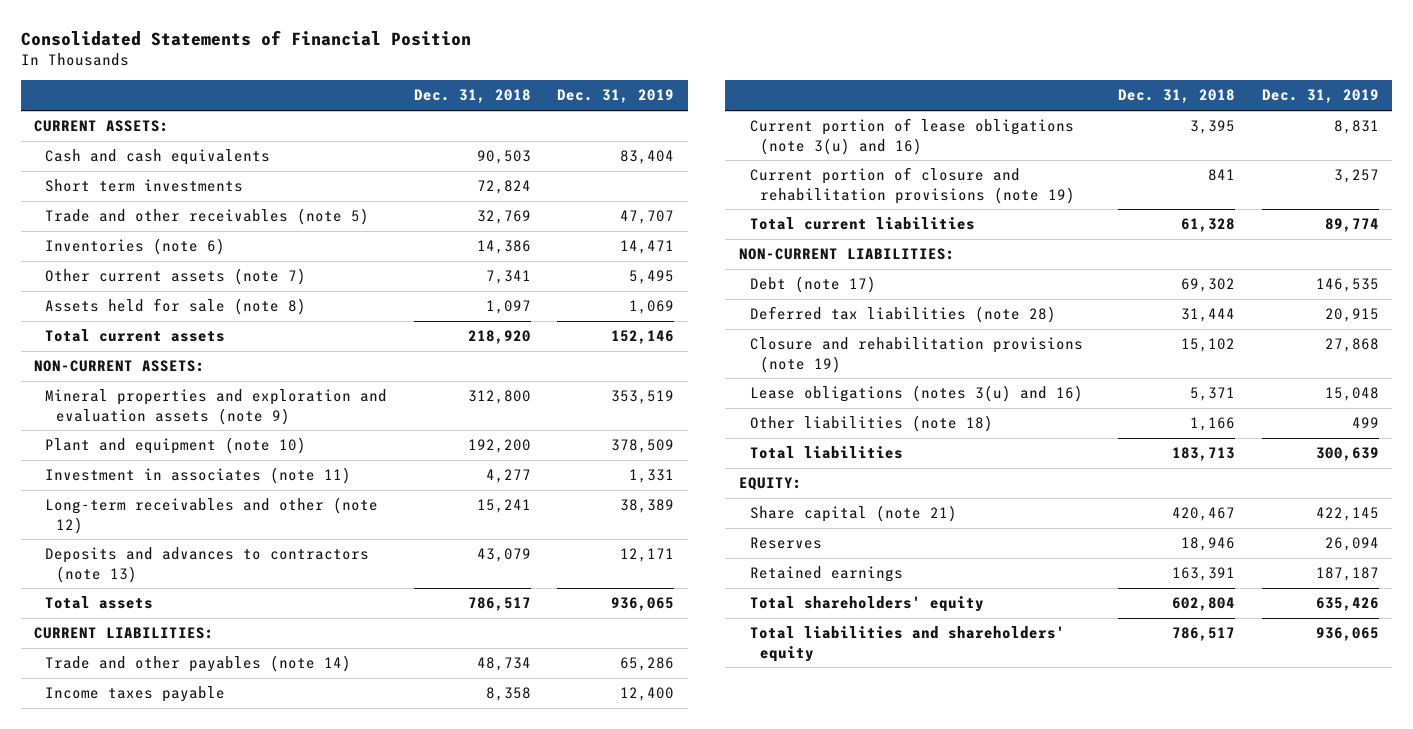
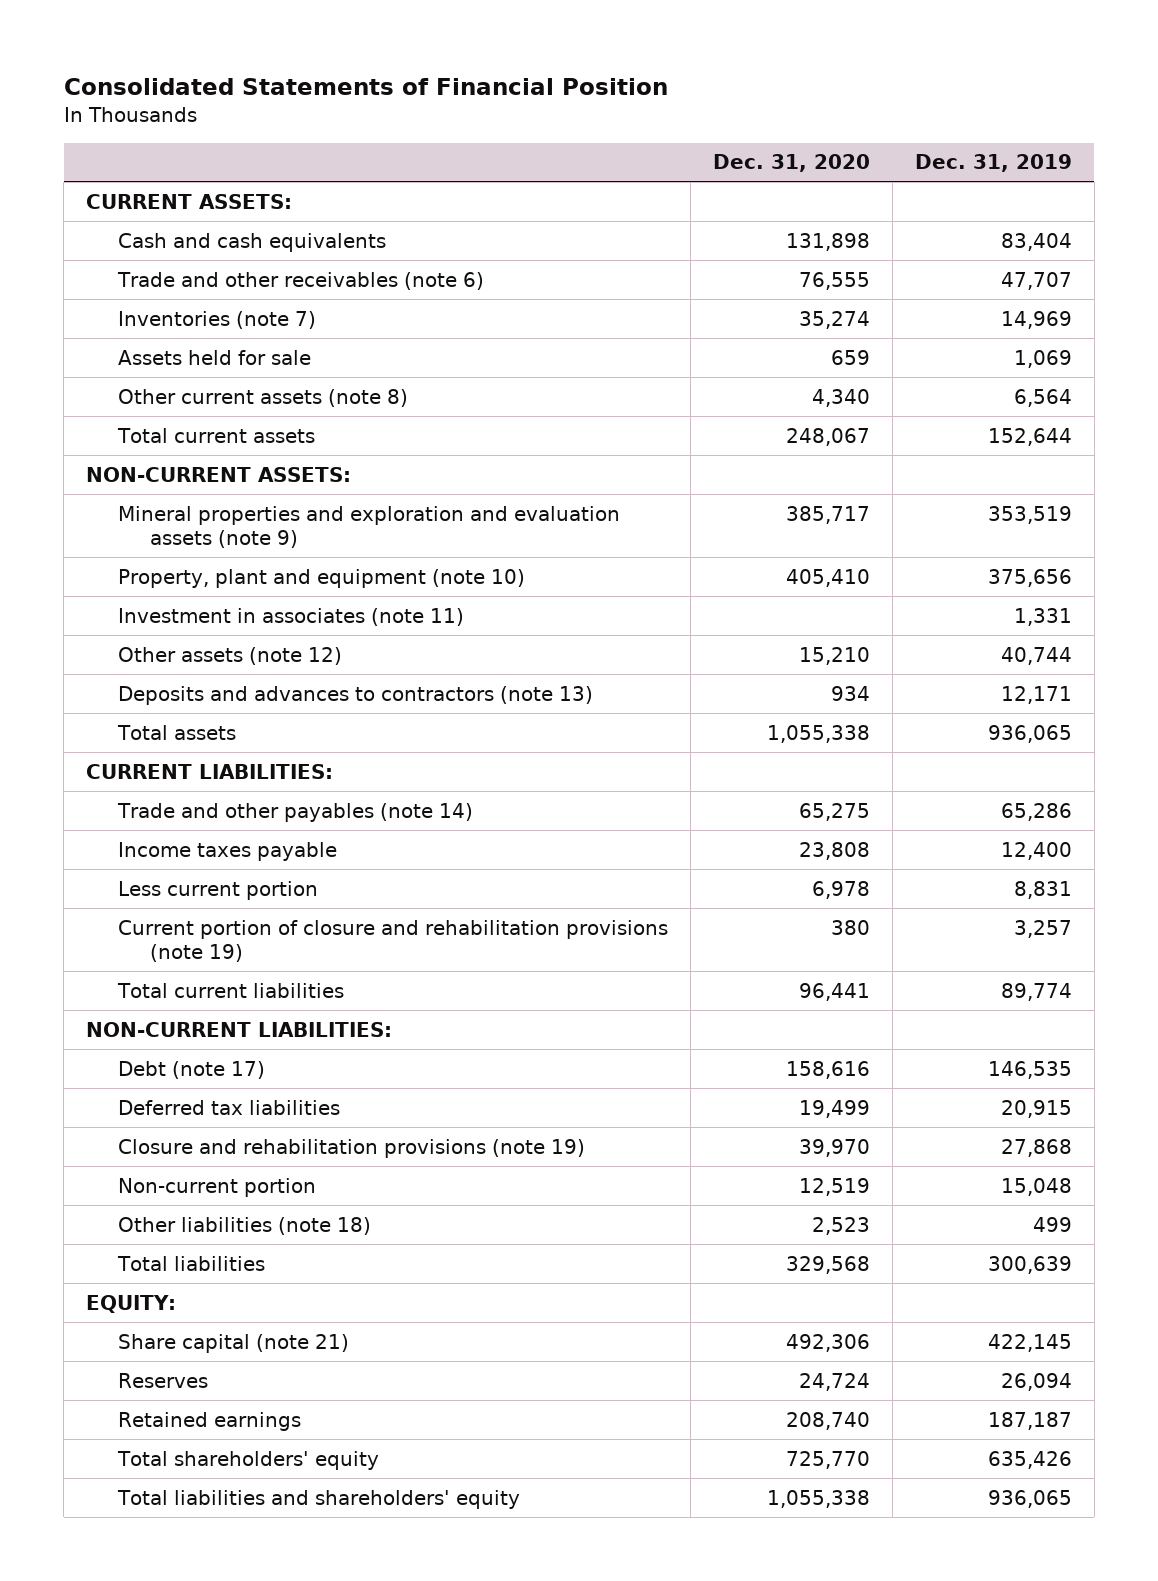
- | Dec. 31, 2018 | Dec. 31, 2019
+ | Dec. 31, 2020 | Dec. 31, 2019
- Short term investments | 72,824 |
- Trade and other receivables (note 5) | 32,769 | 47,707
- Inventories (note 6) | 14,386 | 14,471
- Other current assets (note 7) | 7,341 | 5,495
- Assets held for sale (note 8) | 1,097 | 1,069
- Total current assets | 218,920 | 152,146
+ Trade and other receivables (note 6) | 76,555 | 47,707
+ Inventories (note 7) | 35,274 | 14,969
+ Assets held for sale | 659 | 1,069
+ Other current assets (note 8) | 4,340 | 6,564
+ Total current assets | 248,067 | 152,644
- Plant and equipment (note 10) | 192,200 | 378,509
+ Property, plant and equipment (note 10) | 405,410 | 375,656
- Long-term receivables and other (note 12) | 15,241 | 38,389
+ Other assets (note 12) | 15,210 | 40,744
- Current portion of lease obligations (note 3(u) and 16) | 3,395 | 8,831
+ Less current portion | 6,978 | 8,831
- Deferred tax liabilities (note 28) | 31,444 | 20,915
+ Deferred tax liabilities | 19,499 | 20,915
- Lease obligations (notes 3(u) and 16) | 5,371 | 15,048
+ Non-current portion | 12,519 | 15,048

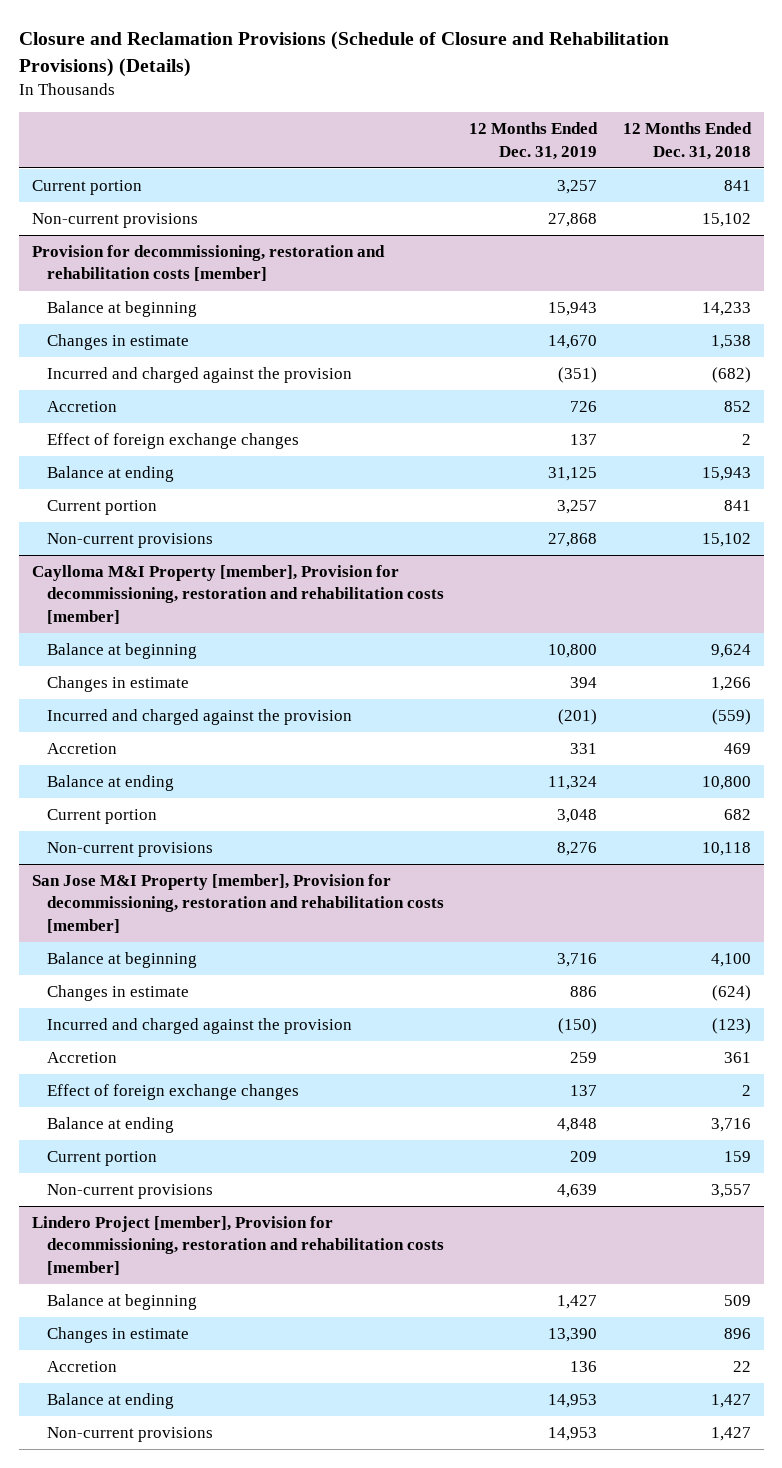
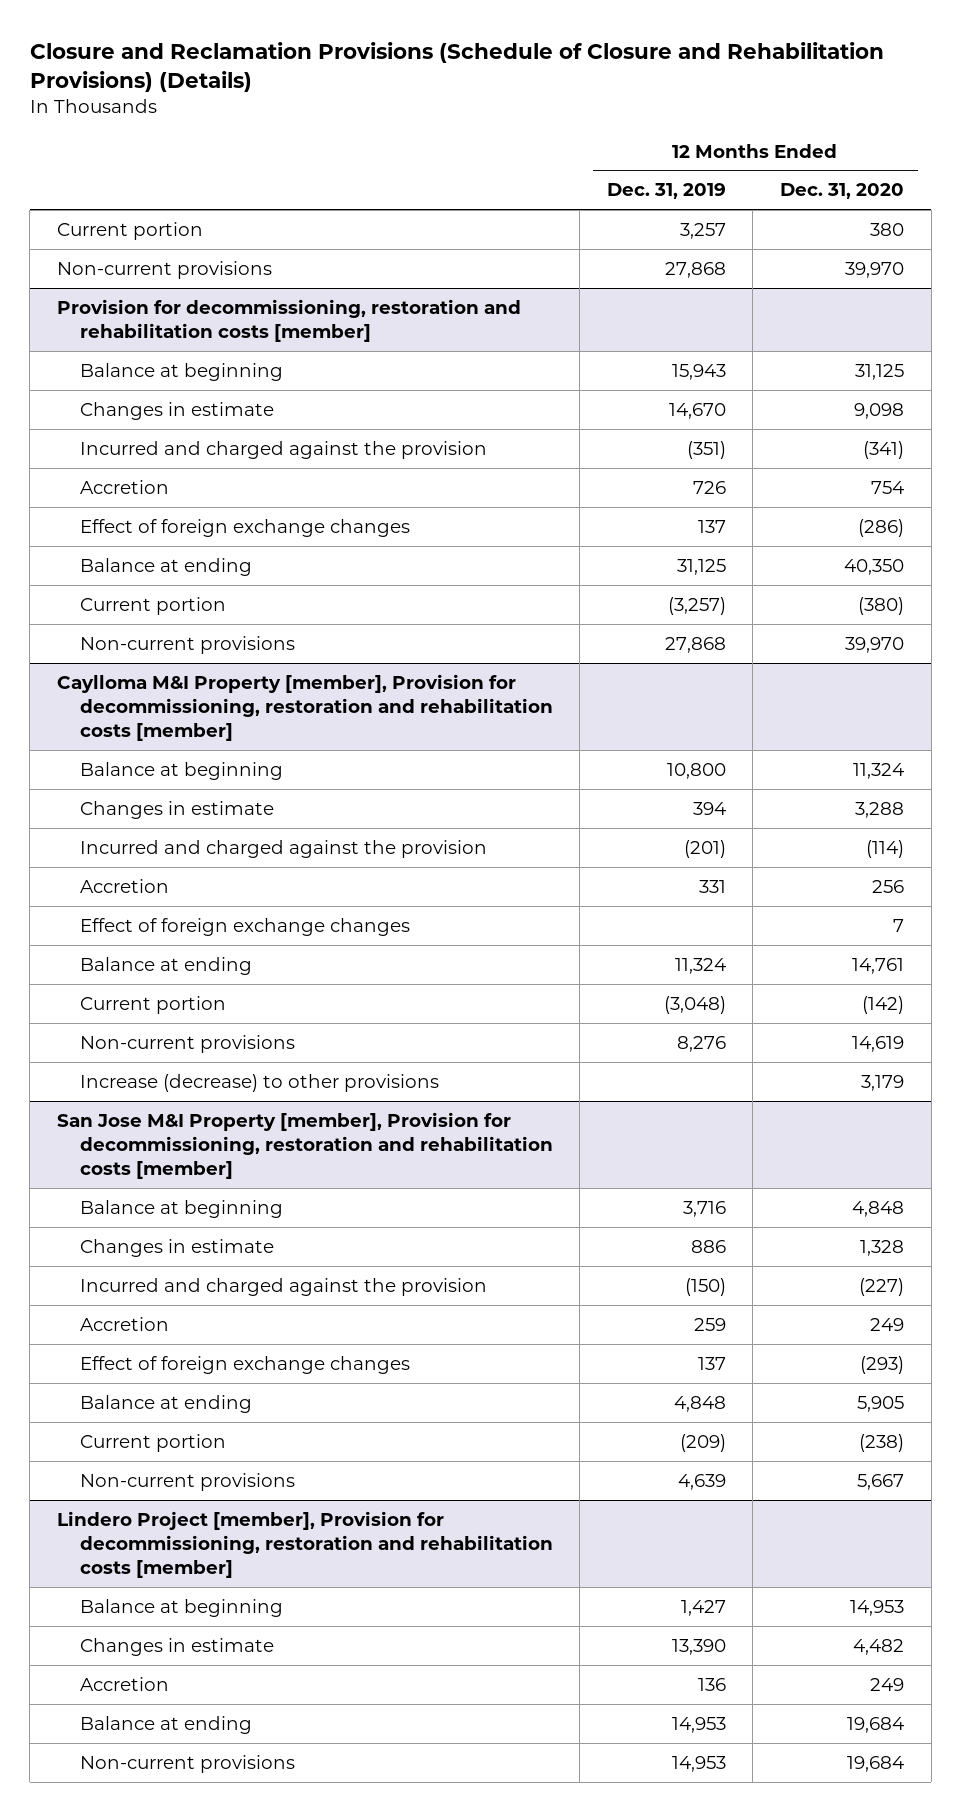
- | 12 Months Ended Dec. 31, 2019 | 12 Months Ended Dec. 31, 2018
+ | 12 Months Ended Dec. 31, 2019 | 12 Months Ended Dec. 31, 2020
@ Provision for decommissioning, restoration and rehabilitation costs [member]
- Current portion | 3,257 | 841
+ Current portion | (3,257) | (380)
@ Caylloma M&I Property [member], Provision for decommissioning, restoration and rehabilitation costs [member]
+ Effect of foreign exchange changes | | 7
- Current portion | 3,048 | 682
+ Current portion | (3,048) | (142)
+ Increase (decrease) to other provisions | | 3,179
@ San Jose M&I Property [member], Provision for decommissioning, restoration and rehabilitation costs [member]
- Current portion | 209 | 159
+ Current portion | (209) | (238)

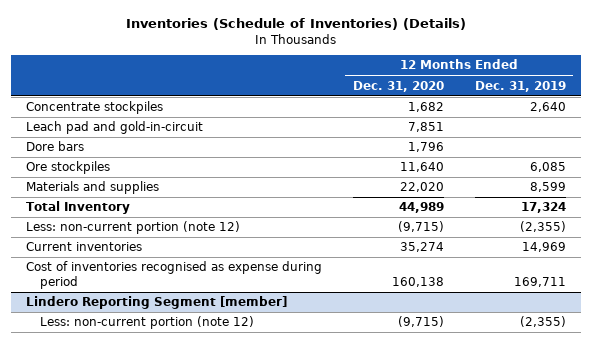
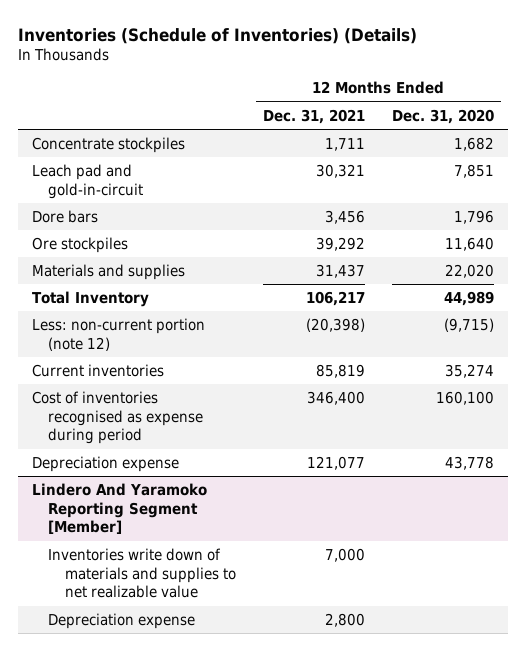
- | 12 Months Ended Dec. 31, 2020 | 12 Months Ended Dec. 31, 2019
+ | 12 Months Ended Dec. 31, 2021 | 12 Months Ended Dec. 31, 2020
- Cost of inventories recognised as expense during period | 160,138 | 169,711
- Lindero Reporting Segment [member]
- Less: non-current portion (note 12) | (9,715) | (2,355)
+ Cost of inventories recognised as expense during period | 346,400 | 160,100
+ Depreciation expense | 121,077 | 43,778
+ Lindero And Yaramoko Reporting Segment [Member]
+ Inventories write down of materials and supplies to net realizable value | 7,000 |
+ Depreciation expense | 2,800 |

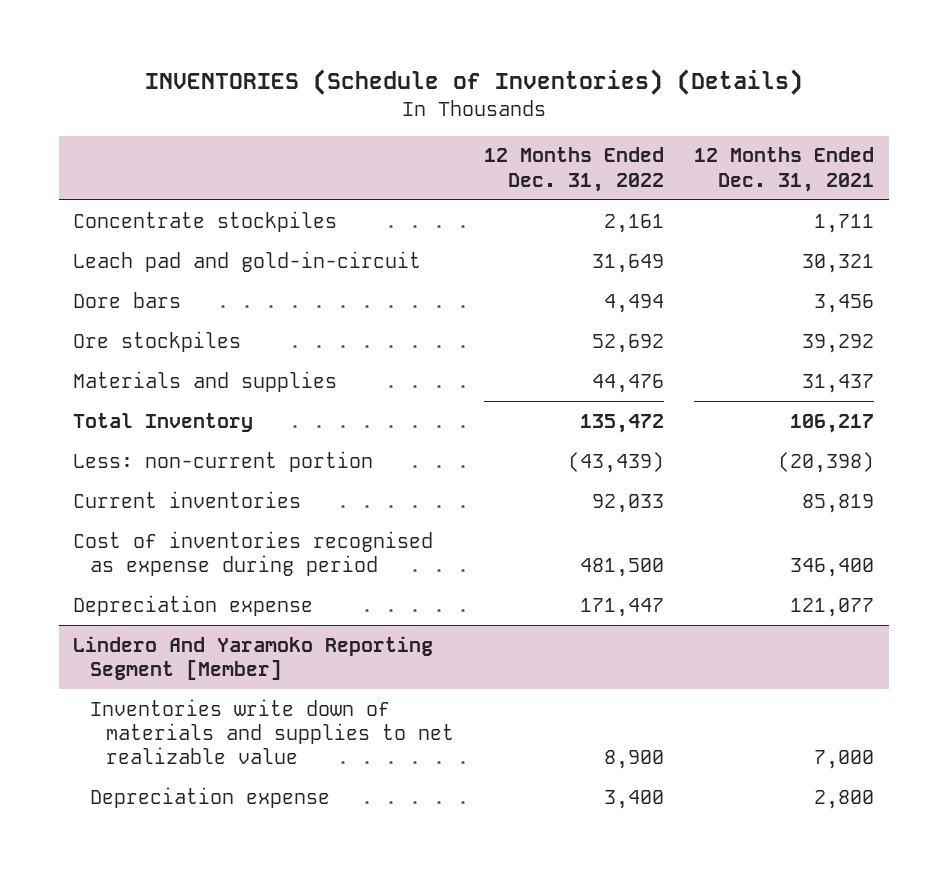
- Inventories (Schedule of Inventories) (Details)
+ INVENTORIES (Schedule of Inventories) (Details)
- | 12 Months Ended Dec. 31, 2021 | 12 Months Ended Dec. 31, 2020
+ | 12 Months Ended Dec. 31, 2022 | 12 Months Ended Dec. 31, 2021
- Less: non-current portion (note 12) | (20,398) | (9,715)
+ Less: non-current portion | (43,439) | (20,398)

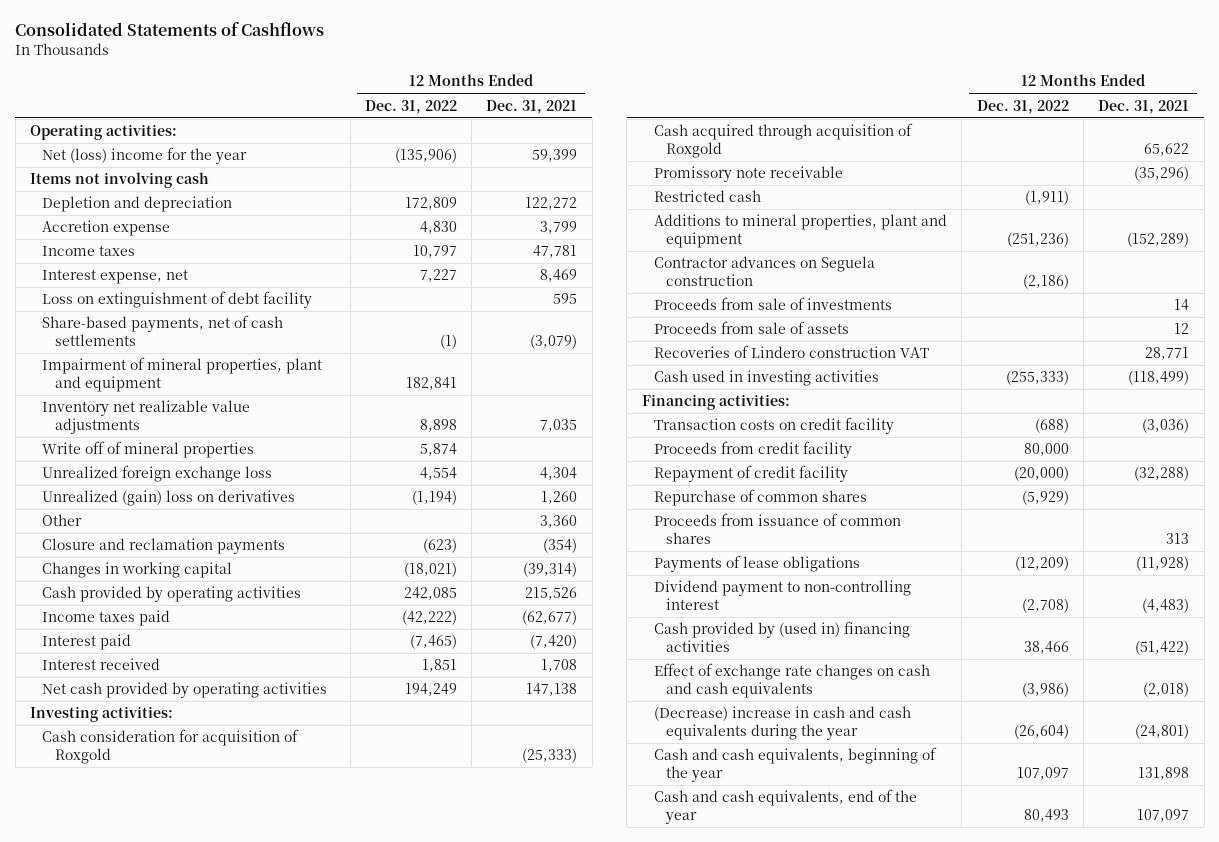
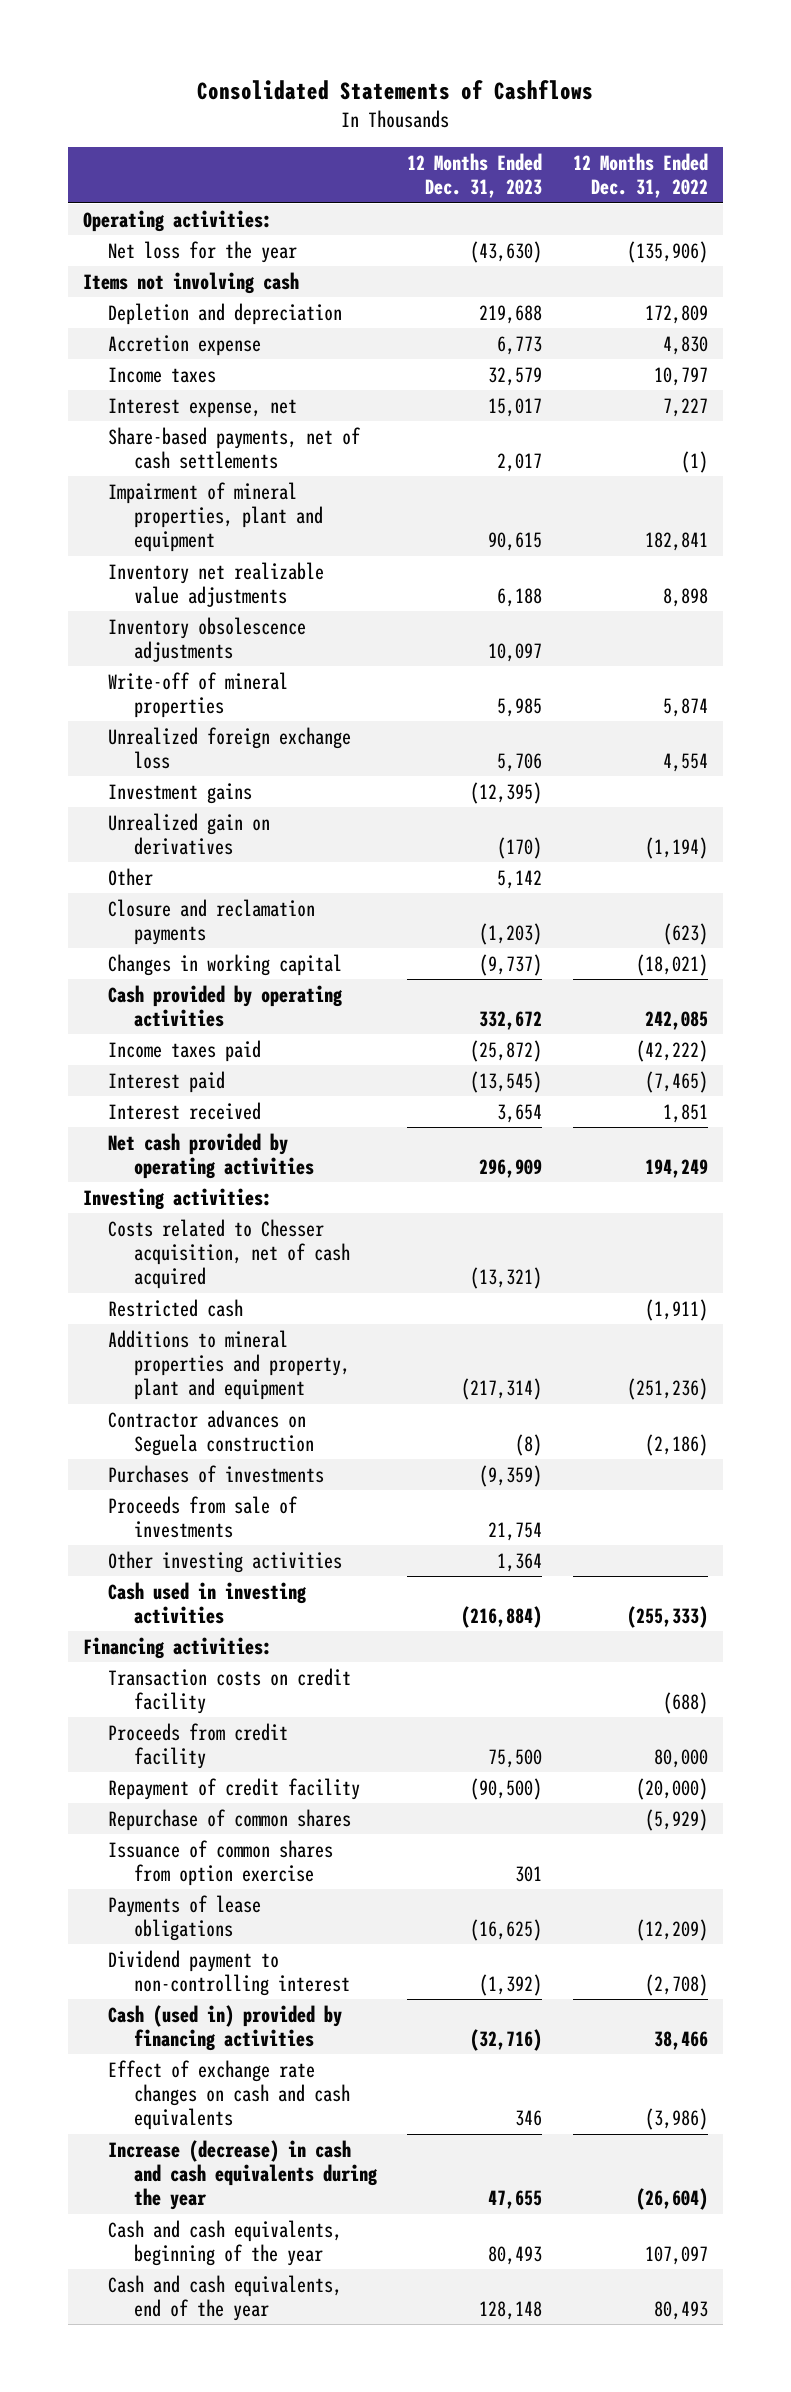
- | 12 Months Ended Dec. 31, 2022 | 12 Months Ended Dec. 31, 2021
+ | 12 Months Ended Dec. 31, 2023 | 12 Months Ended Dec. 31, 2022
- Net (loss) income for the year | (135,906) | 59,399
+ Net loss for the year | (43,630) | (135,906)
- Loss on extinguishment of debt facility | | 595
- Write off of mineral properties | 5,874 |
+ Inventory obsolescence adjustments | 10,097 |
+ Write-off of mineral properties | 5,985 | 5,874
- Unrealized (gain) loss on derivatives | (1,194) | 1,260
+ Investment gains | (12,395) |
+ Unrealized gain on derivatives | (170) | (1,194)
- Cash consideration for acquisition of Roxgold | | (25,333)
- Cash acquired through acquisition of Roxgold | | 65,622
- Promissory note receivable | | (35,296)
+ Costs related to Chesser acquisition, net of cash acquired | (13,321) |
- Additions to mineral properties, plant and equipment | (251,236) | (152,289)
+ Additions to mineral properties and property, plant and equipment | (217,314) | (251,236)
+ Purchases of investments | (9,359) |
- Proceeds from sale of assets | | 12
- Recoveries of Lindero construction VAT | | 28,771
+ Other investing activities | 1,364 |
- Proceeds from issuance of common shares | | 313
+ Issuance of common shares from option exercise | 301 |
- Cash provided by (used in) financing activities | 38,466 | (51,422)
+ Cash (used in) provided by financing activities | (32,716) | 38,466
- (Decrease) increase in cash and cash equivalents during the year | (26,604) | (24,801)
+ Increase (decrease) in cash and cash equivalents during the year | 47,655 | (26,604)

